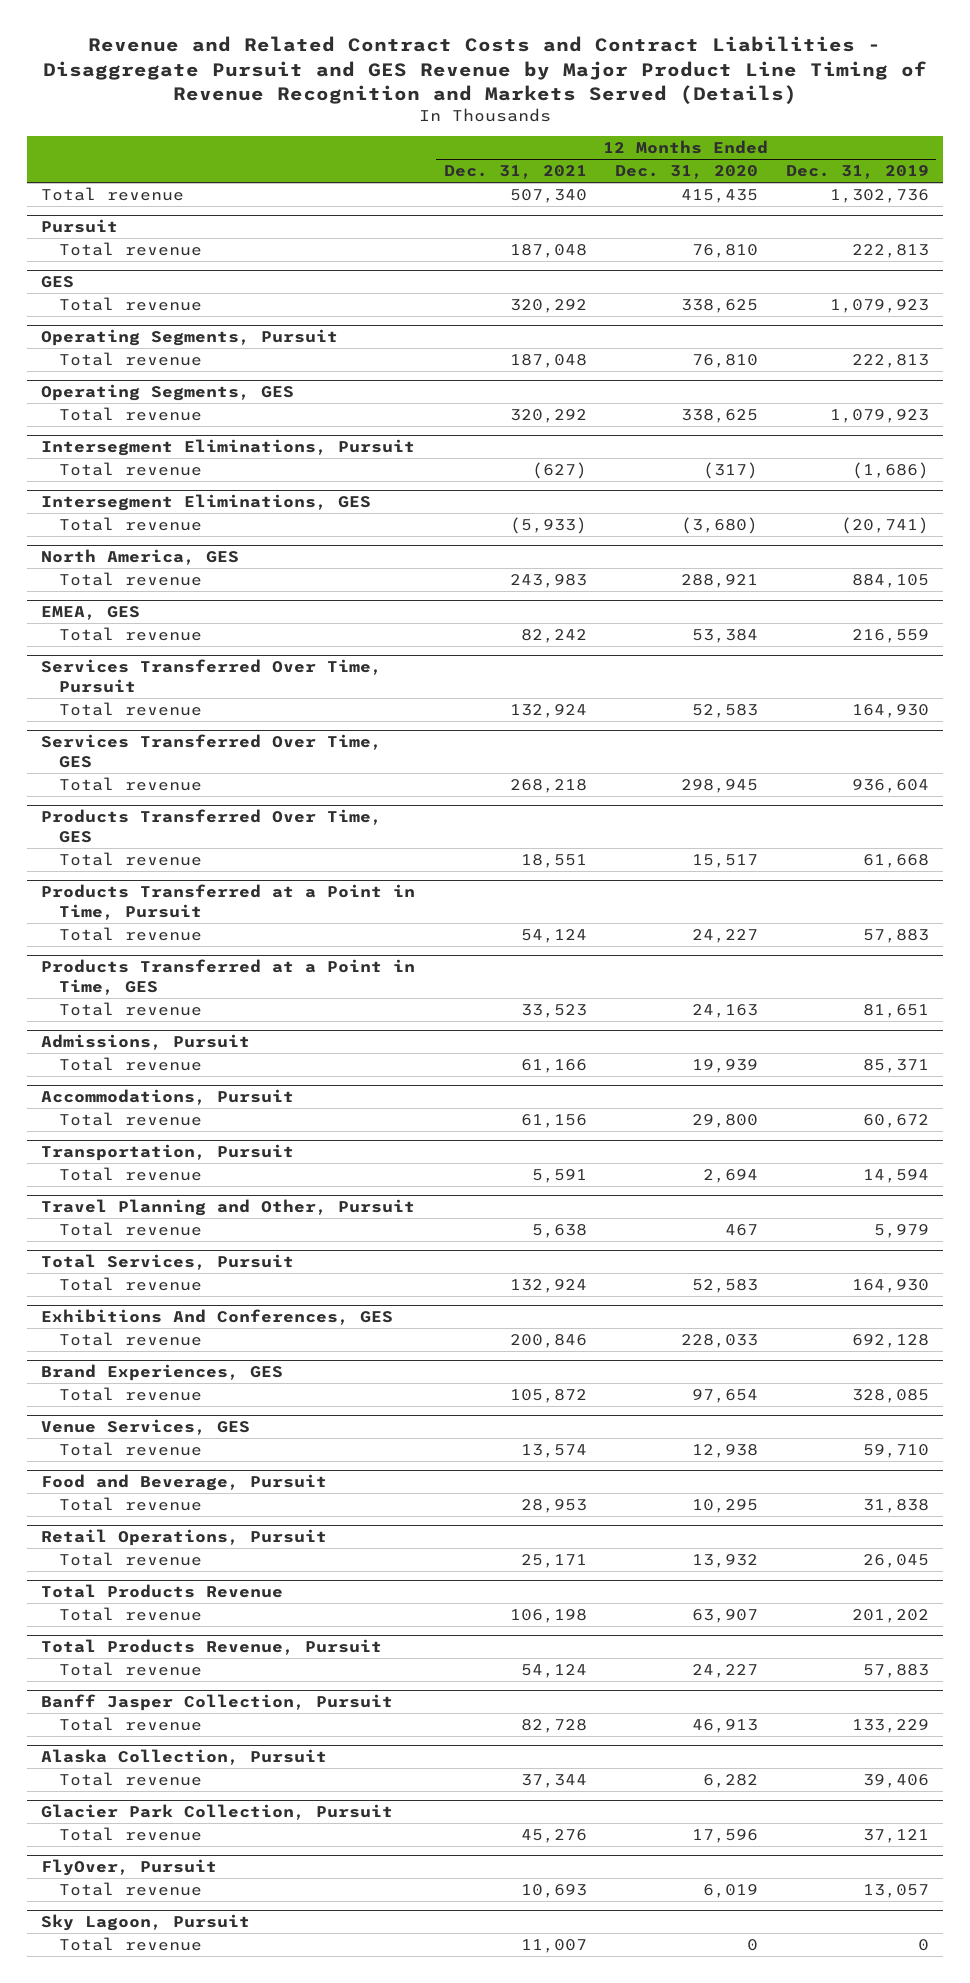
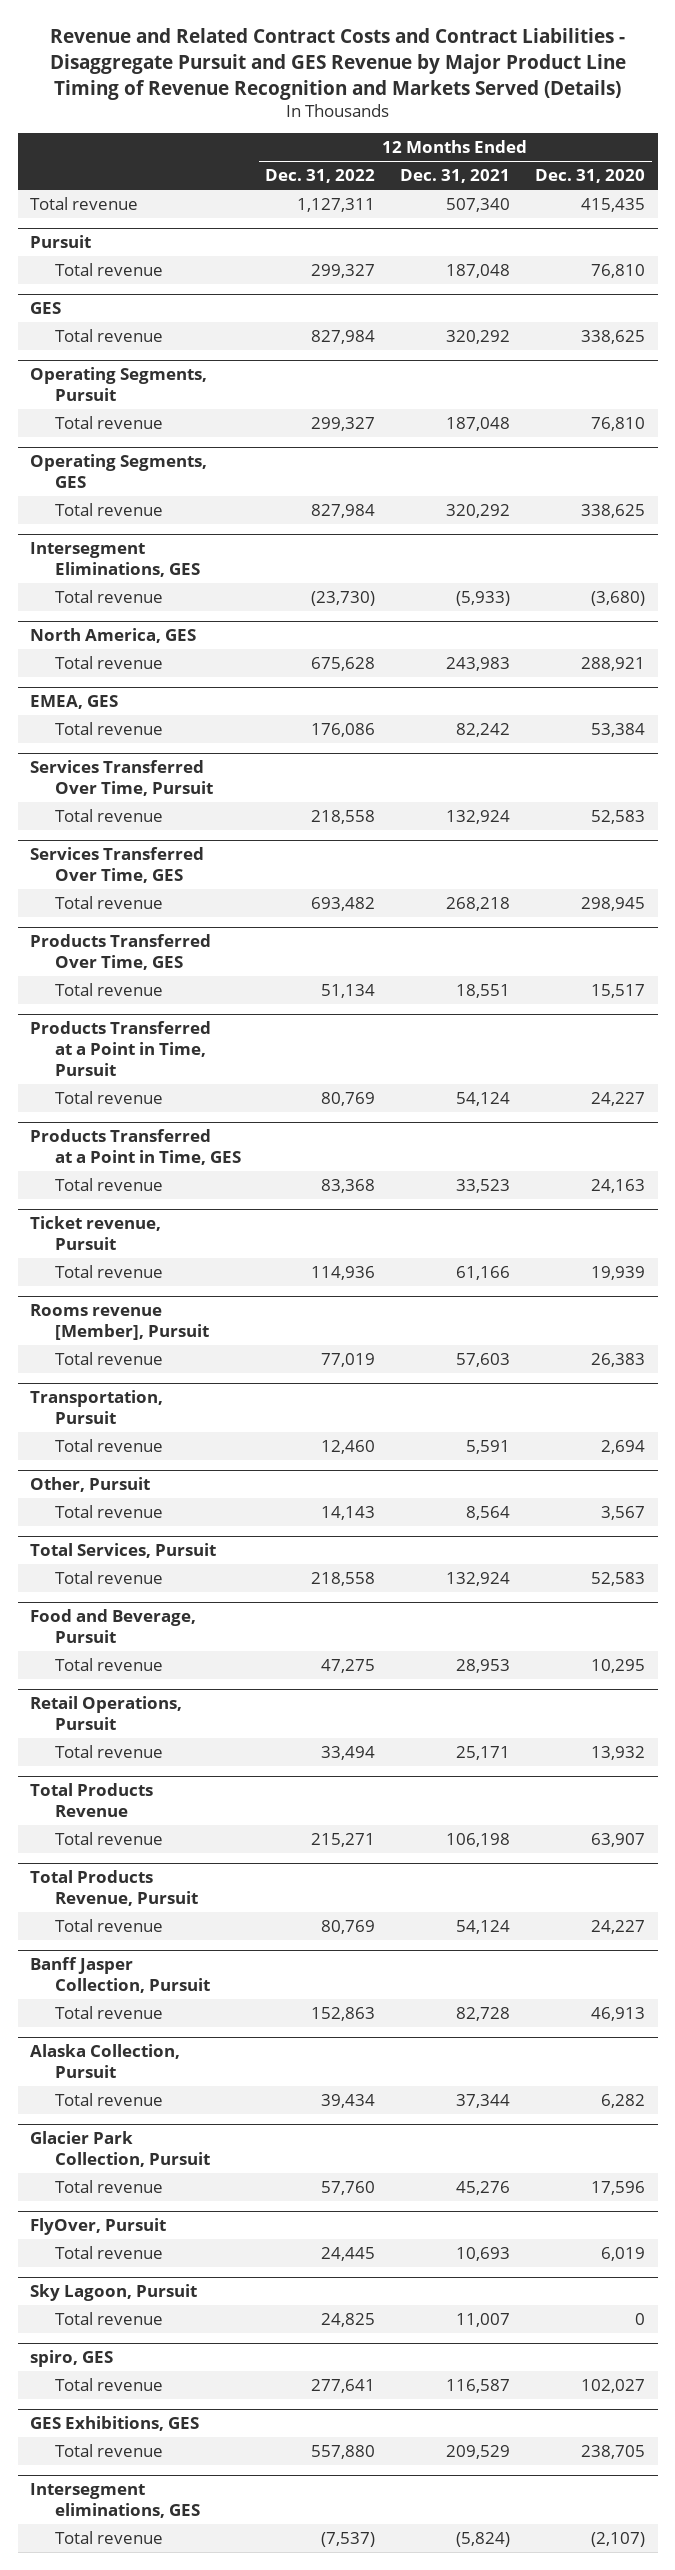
- | 12 Months Ended Dec. 31, 2021 | 12 Months Ended Dec. 31, 2020 | 12 Months Ended Dec. 31, 2019
+ | 12 Months Ended Dec. 31, 2022 | 12 Months Ended Dec. 31, 2021 | 12 Months Ended Dec. 31, 2020
- Intersegment Eliminations, Pursuit
- Total revenue | (627) | (317) | (1,686)
- Admissions, Pursuit
+ Ticket revenue, Pursuit
- Accommodations, Pursuit
- Total revenue | 61,156 | 29,800 | 60,672
+ Rooms revenue [Member], Pursuit
+ Total revenue | 77,019 | 57,603 | 26,383
- Travel Planning and Other, Pursuit
- Total revenue | 5,638 | 467 | 5,979
+ Other, Pursuit
+ Total revenue | 14,143 | 8,564 | 3,567
- Exhibitions And Conferences, GES
- Total revenue | 200,846 | 228,033 | 692,128
- Brand Experiences, GES
- Total revenue | 105,872 | 97,654 | 328,085
- Venue Services, GES
- Total revenue | 13,574 | 12,938 | 59,710
+ spiro, GES
+ Total revenue | 277,641 | 116,587 | 102,027
+ GES Exhibitions, GES
+ Total revenue | 557,880 | 209,529 | 238,705
+ Intersegment eliminations, GES
+ Total revenue | (7,537) | (5,824) | (2,107)

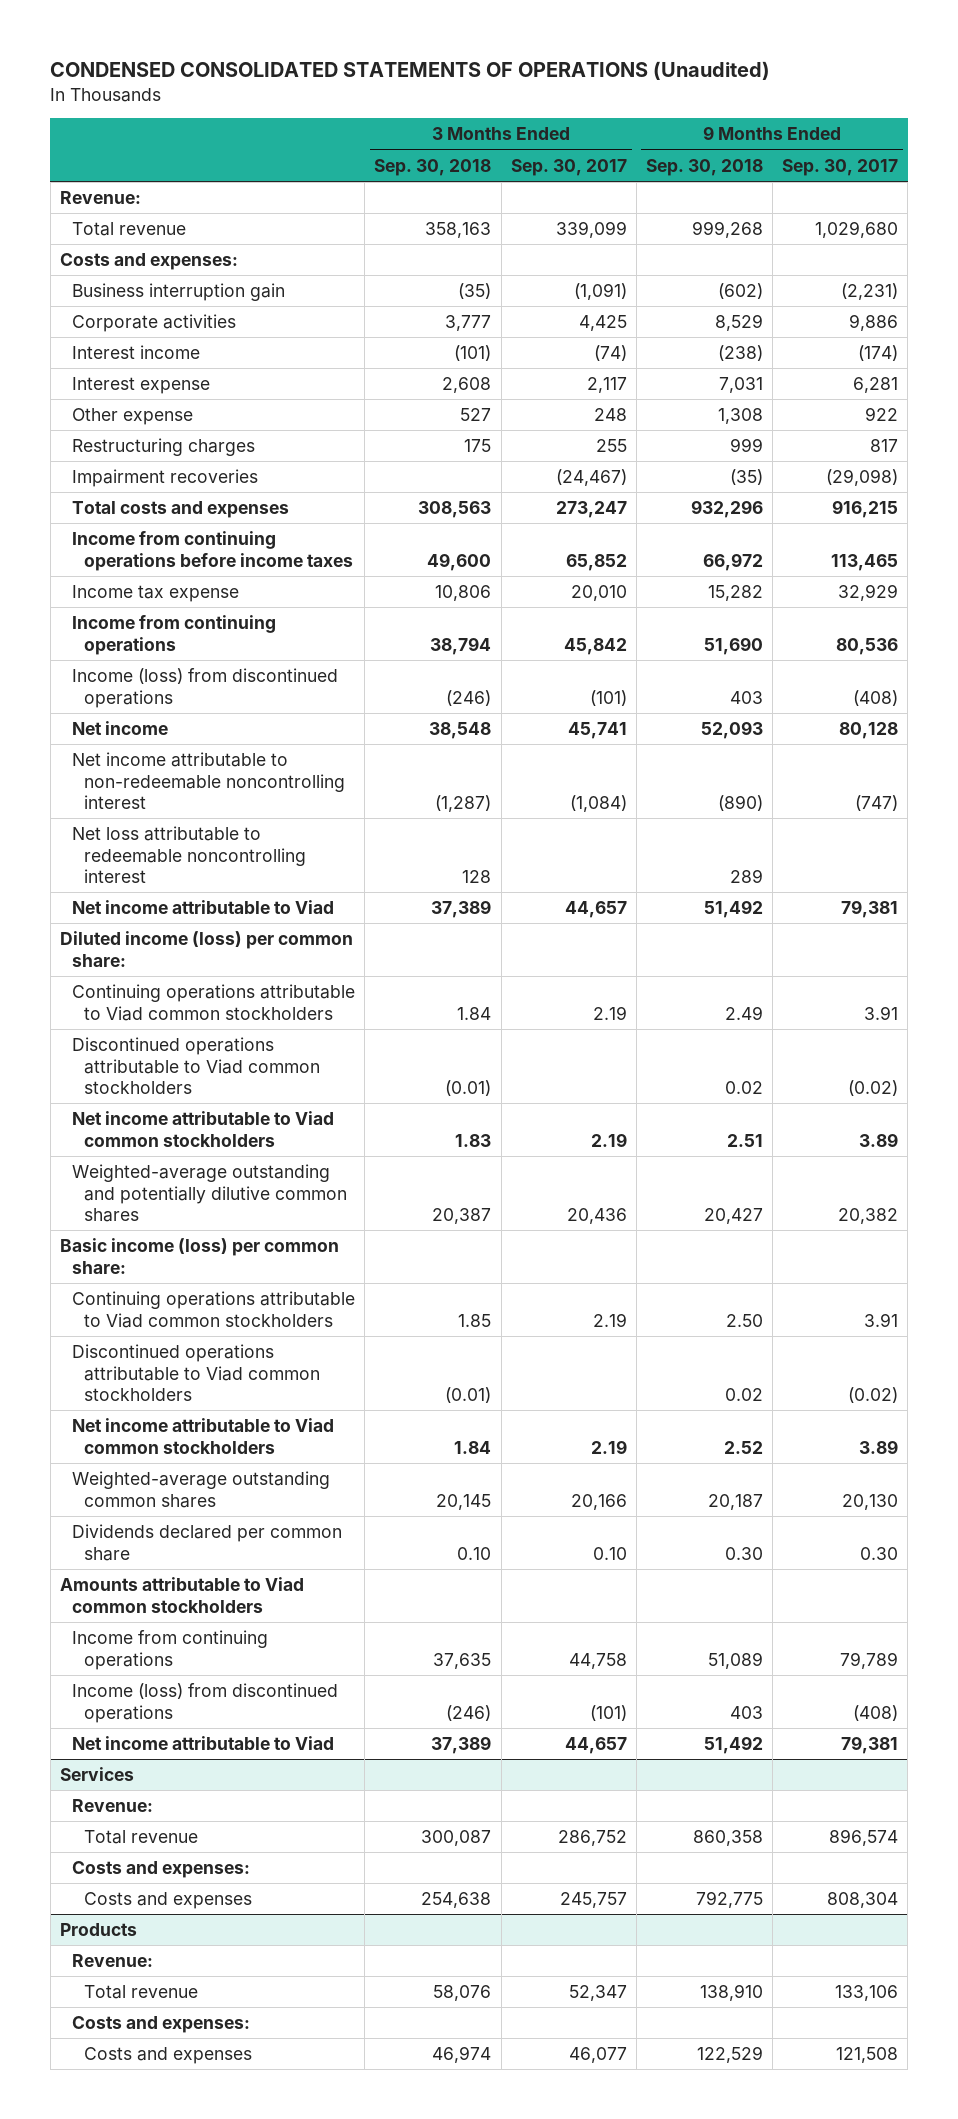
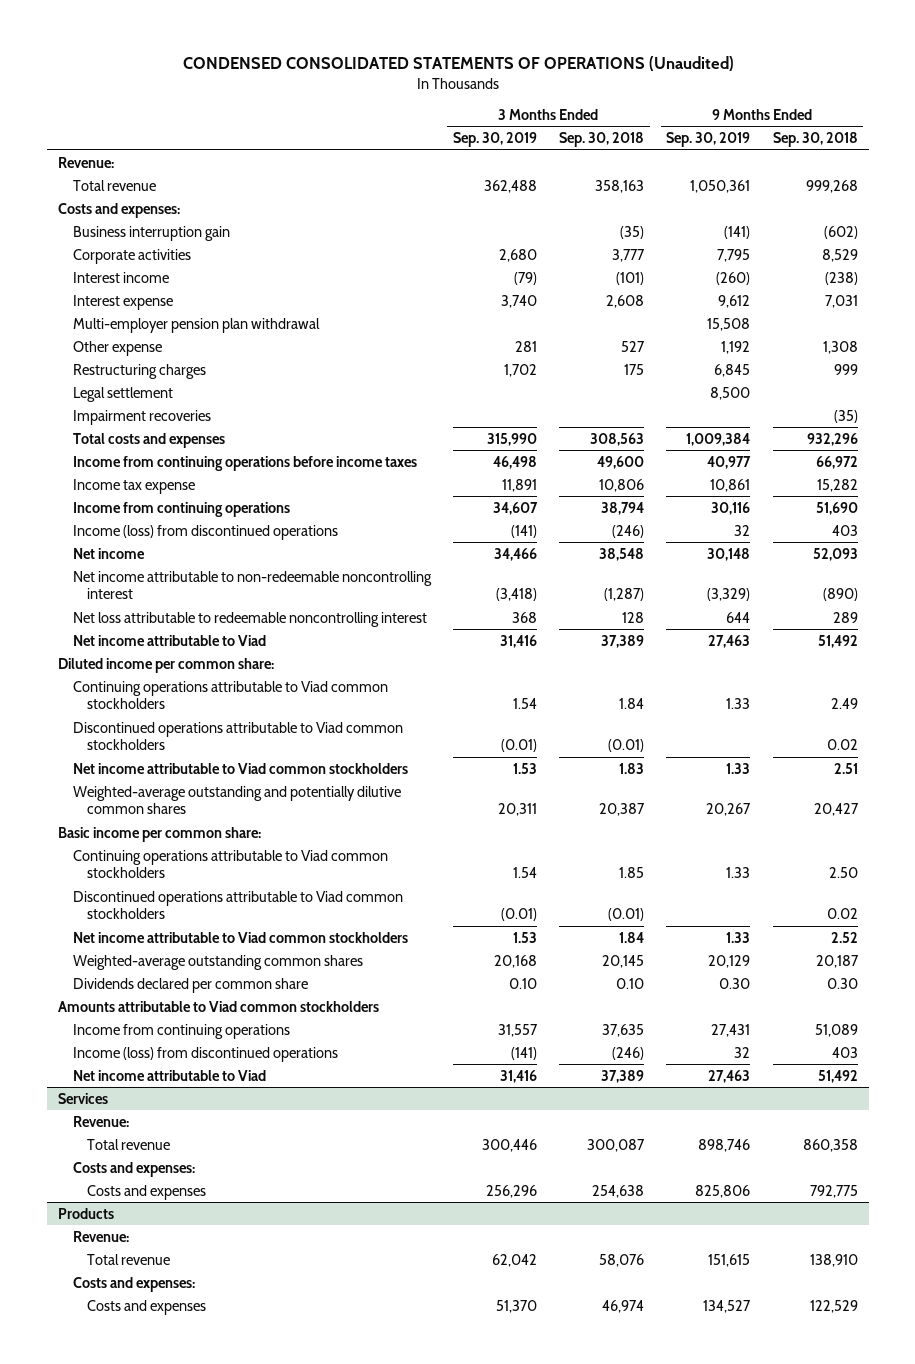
- | 3 Months Ended Sep. 30, 2018 | 3 Months Ended Sep. 30, 2017 | 9 Months Ended Sep. 30, 2018 | 9 Months Ended Sep. 30, 2017
+ | 3 Months Ended Sep. 30, 2019 | 3 Months Ended Sep. 30, 2018 | 9 Months Ended Sep. 30, 2019 | 9 Months Ended Sep. 30, 2018
+ Multi-employer pension plan withdrawal | | | 15,508 |
+ Legal settlement | | | 8,500 |
- Diluted income (loss) per common share:
+ Diluted income per common share:
- Basic income (loss) per common share:
+ Basic income per common share:

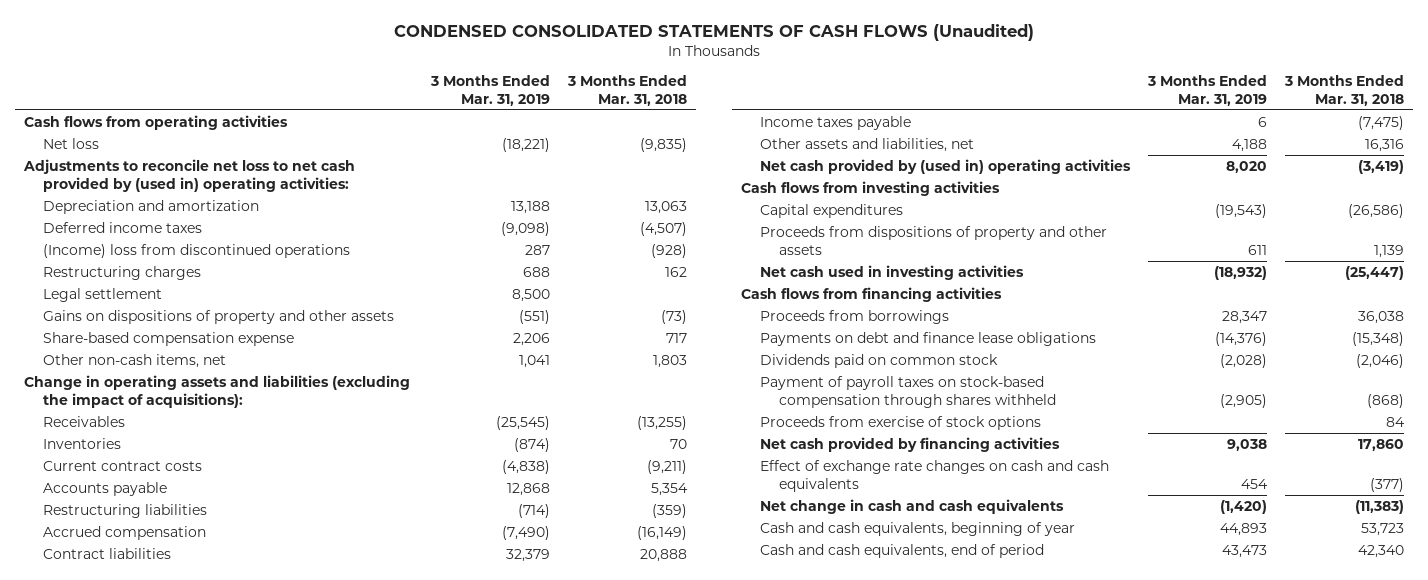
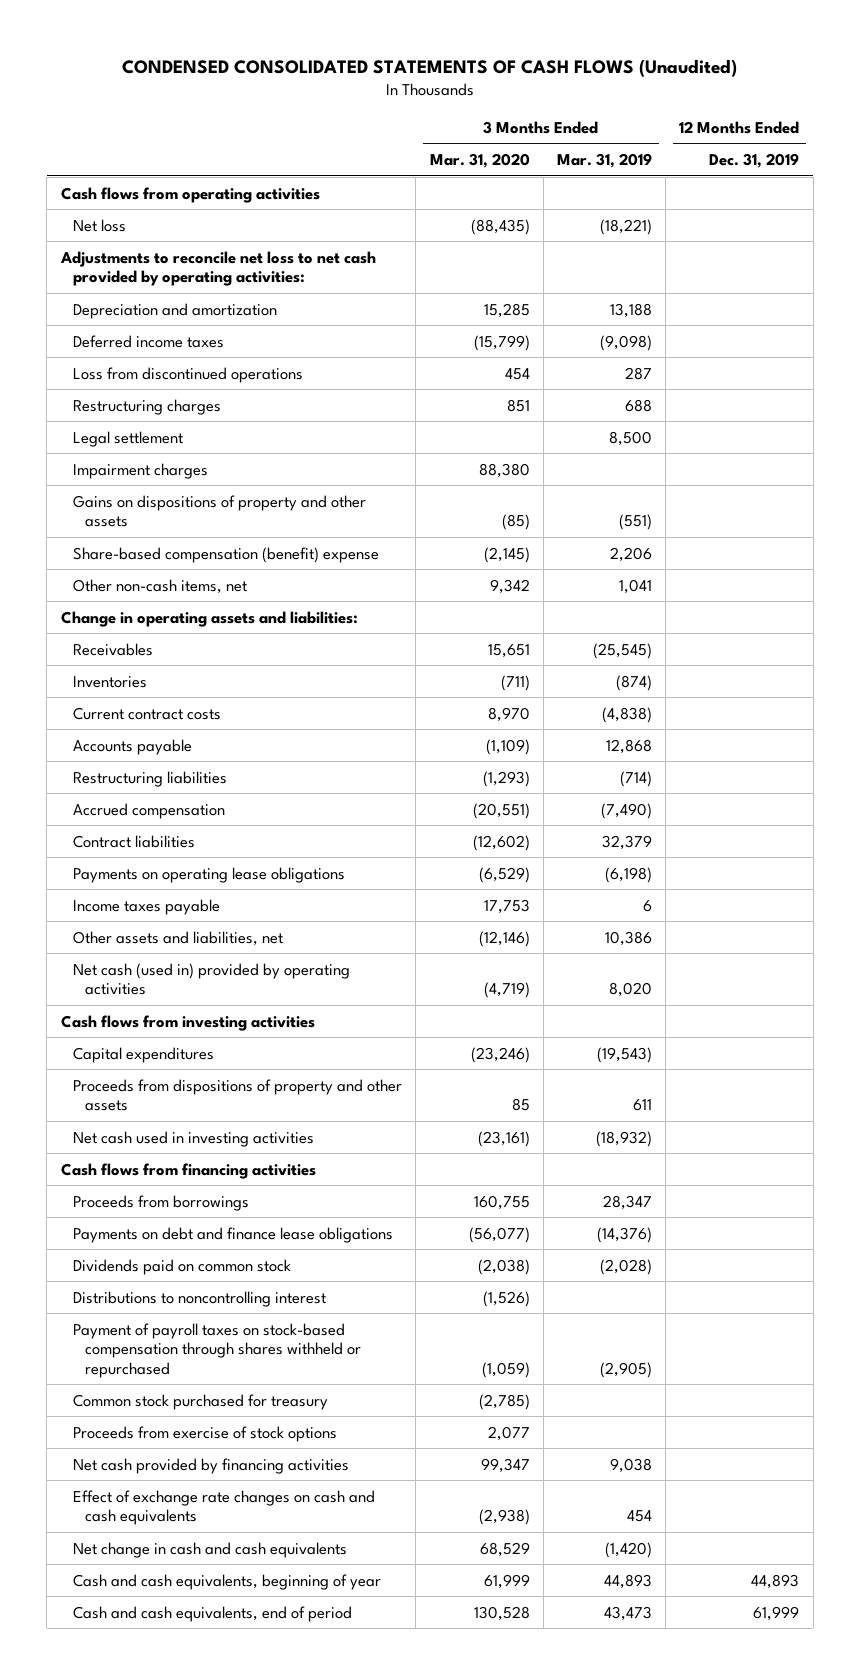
- | 3 Months Ended Mar. 31, 2019 | 3 Months Ended Mar. 31, 2018
+ | 3 Months Ended Mar. 31, 2020 | 3 Months Ended Mar. 31, 2019 | 12 Months Ended Dec. 31, 2019
- Adjustments to reconcile net loss to net cash provided by (used in) operating activities:
+ Adjustments to reconcile net loss to net cash provided by operating activities:
- (Income) loss from discontinued operations | 287 | (928)
+ Loss from discontinued operations | 454 | 287 |
+ Impairment charges | 88,380 | |
- Share-based compensation expense | 2,206 | 717
+ Share-based compensation (benefit) expense | (2,145) | 2,206 |
- Change in operating assets and liabilities (excluding the impact of acquisitions):
+ Change in operating assets and liabilities:
+ Payments on operating lease obligations | (6,529) | (6,198) |
- Other assets and liabilities, net | 4,188 | 16,316
- Net cash provided by (used in) operating activities | 8,020 | (3,419)
+ Other assets and liabilities, net | (12,146) | 10,386 |
+ Net cash (used in) provided by operating activities | (4,719) | 8,020 |
- Payment of payroll taxes on stock-based compensation through shares withheld | (2,905) | (868)
+ Distributions to noncontrolling interest | (1,526) | |
+ Payment of payroll taxes on stock-based compensation through shares withheld or repurchased | (1,059) | (2,905) |
+ Common stock purchased for treasury | (2,785) | |

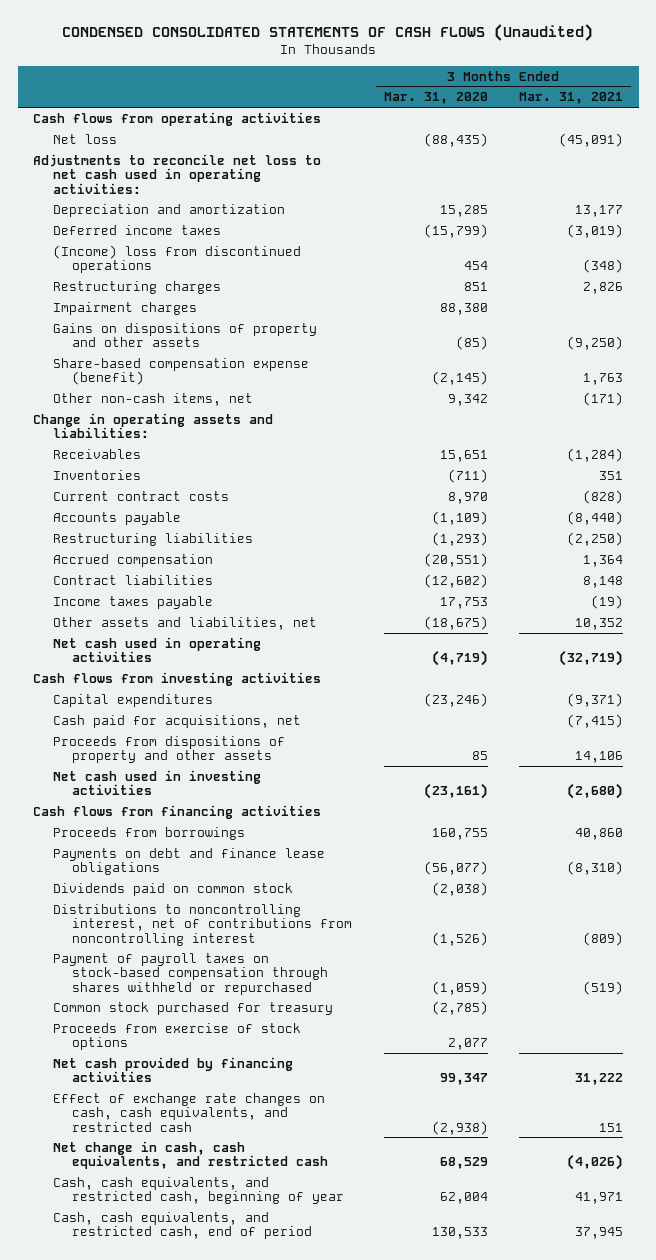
- | 3 Months Ended Mar. 31, 2020 | 3 Months Ended Mar. 31, 2019 | 12 Months Ended Dec. 31, 2019
+ | 3 Months Ended Mar. 31, 2020 | 3 Months Ended Mar. 31, 2021
- Adjustments to reconcile net loss to net cash provided by operating activities:
+ Adjustments to reconcile net loss to net cash used in operating activities:
- Loss from discontinued operations | 454 | 287 |
+ (Income) loss from discontinued operations | 454 | (348)
- Legal settlement | | 8,500 |
- Share-based compensation (benefit) expense | (2,145) | 2,206 |
+ Share-based compensation expense (benefit) | (2,145) | 1,763
- Payments on operating lease obligations | (6,529) | (6,198) |
- Other assets and liabilities, net | (12,146) | 10,386 |
- Net cash (used in) provided by operating activities | (4,719) | 8,020 |
+ Other assets and liabilities, net | (18,675) | 10,352
+ Net cash used in operating activities | (4,719) | (32,719)
+ Cash paid for acquisitions, net | | (7,415)
- Distributions to noncontrolling interest | (1,526) | |
+ Distributions to noncontrolling interest, net of contributions from noncontrolling interest | (1,526) | (809)
- Effect of exchange rate changes on cash and cash equivalents | (2,938) | 454 |
- Net change in cash and cash equivalents | 68,529 | (1,420) |
- Cash and cash equivalents, beginning of year | 61,999 | 44,893 | 44,893
- Cash and cash equivalents, end of period | 130,528 | 43,473 | 61,999
+ Effect of exchange rate changes on cash, cash equivalents, and restricted cash | (2,938) | 151
+ Net change in cash, cash equivalents, and restricted cash | 68,529 | (4,026)
+ Cash, cash equivalents, and restricted cash, beginning of year | 62,004 | 41,971
+ Cash, cash equivalents, and restricted cash, end of period | 130,533 | 37,945

